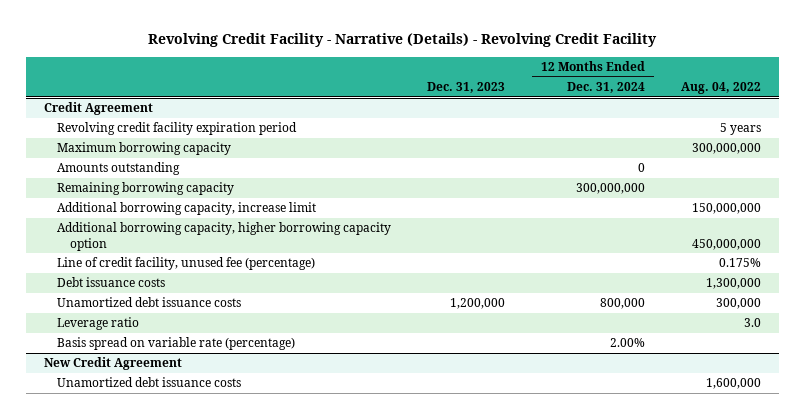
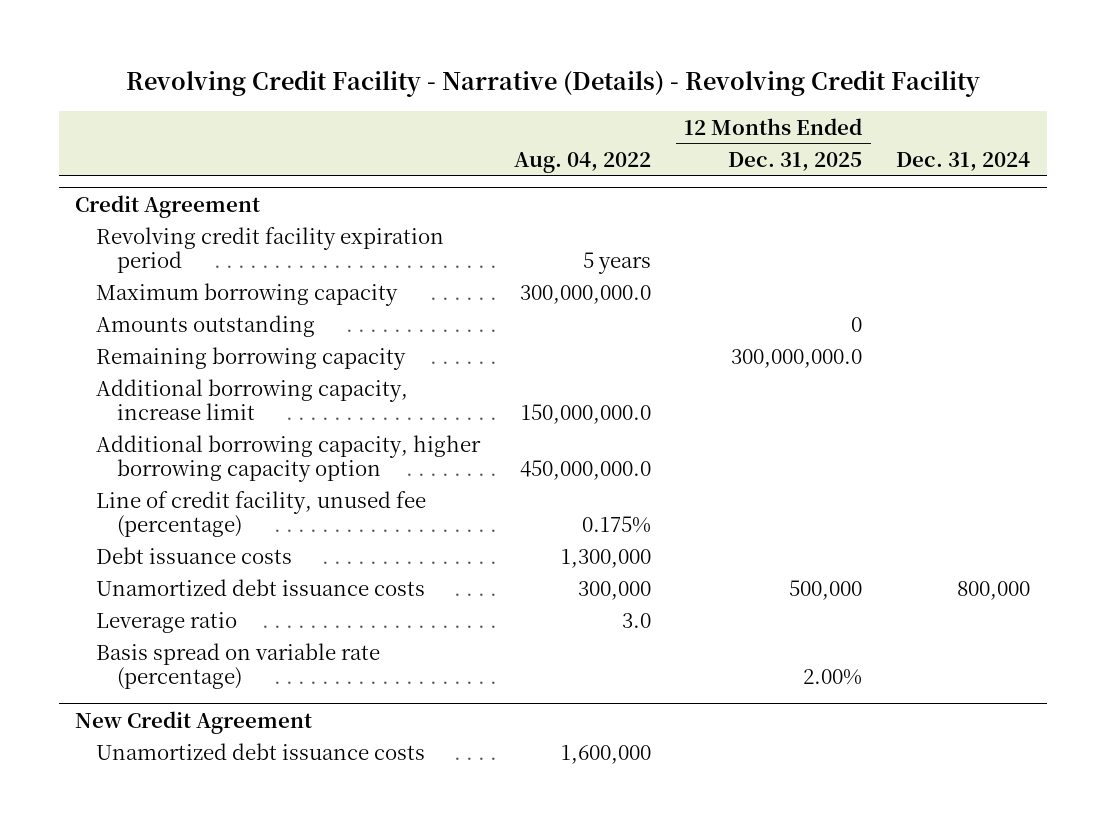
- | Dec. 31, 2023 | 12 Months Ended Dec. 31, 2024 | Aug. 04, 2022
+ | Aug. 04, 2022 | 12 Months Ended Dec. 31, 2025 | Dec. 31, 2024
@ Credit Agreement
- Maximum borrowing capacity | | | 300,000,000
+ Maximum borrowing capacity | 300,000,000.0 | |
- Additional borrowing capacity, increase limit | | | 150,000,000
- Additional borrowing capacity, higher borrowing capacity option | | | 450,000,000
+ Additional borrowing capacity, increase limit | 150,000,000.0 | |
+ Additional borrowing capacity, higher borrowing capacity option | 450,000,000.0 | |

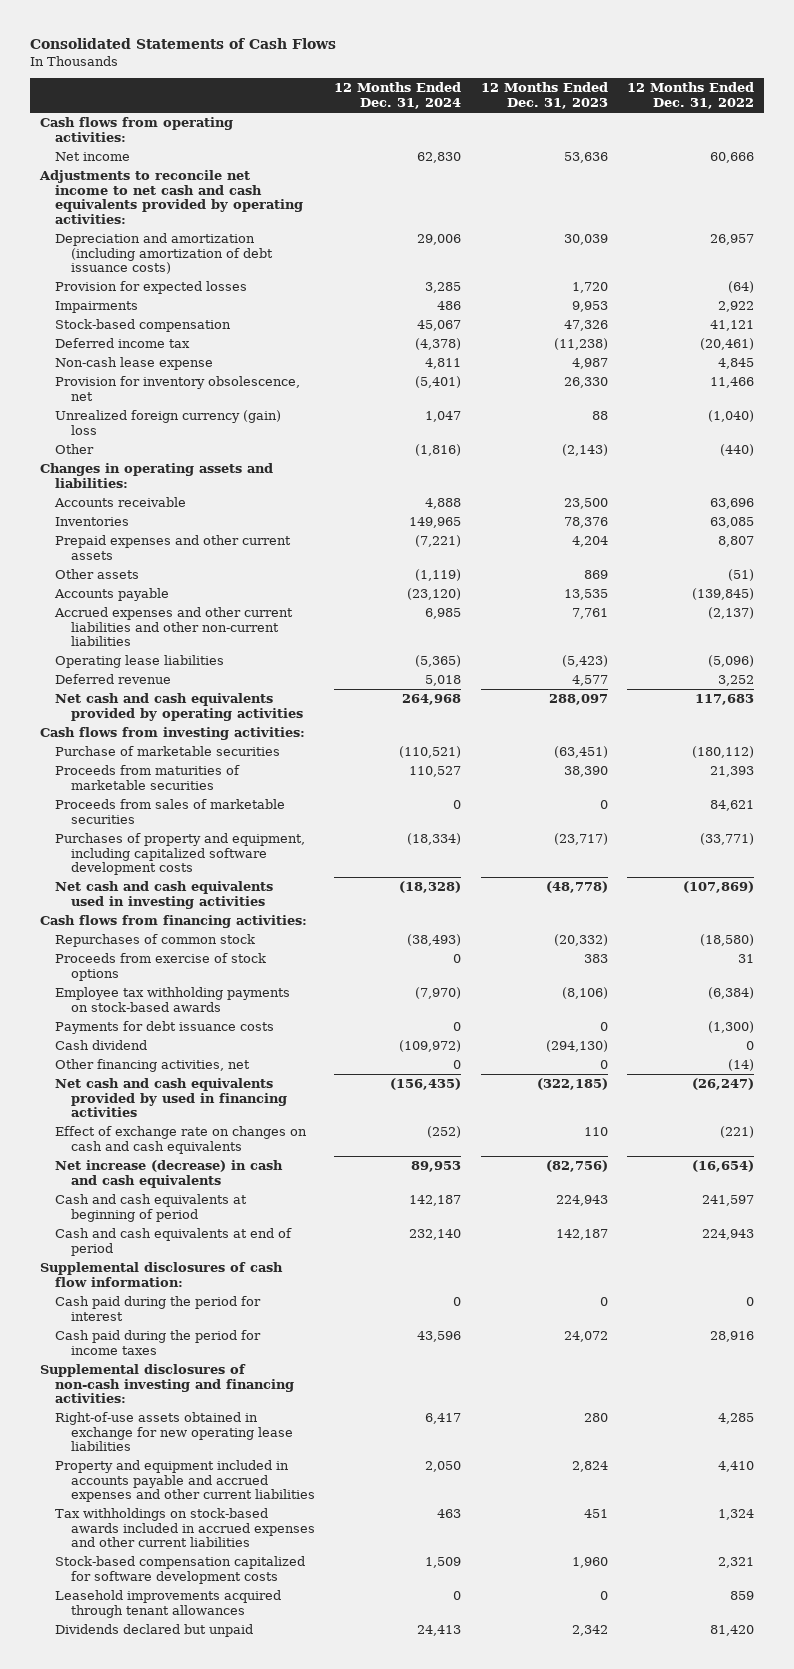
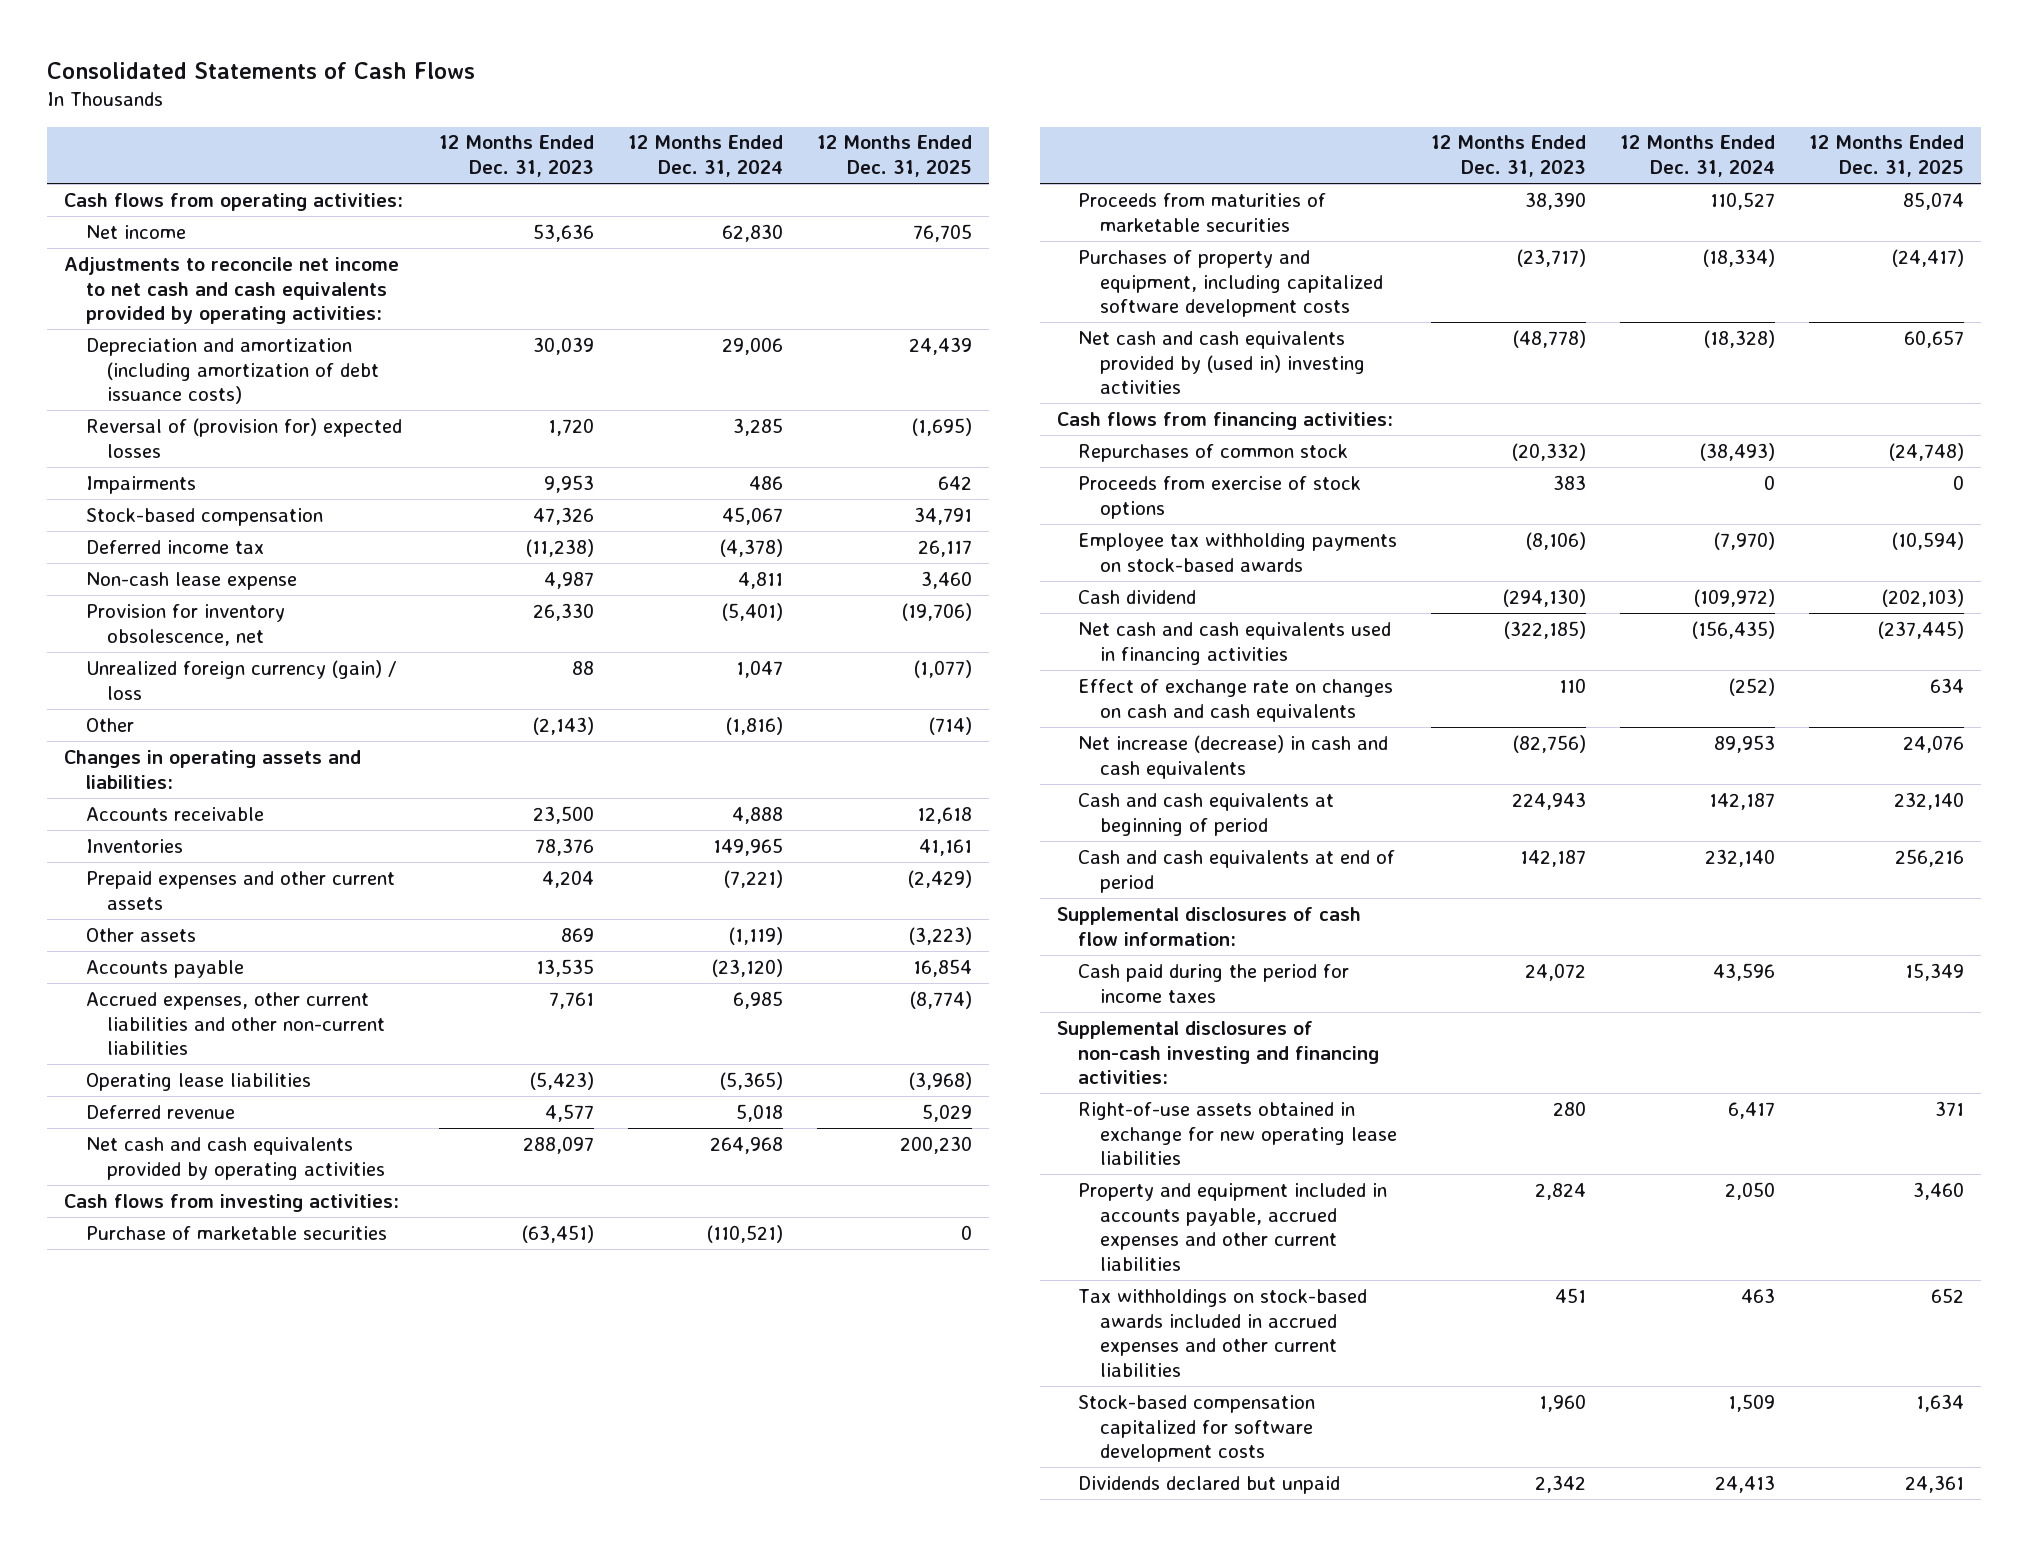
- | 12 Months Ended Dec. 31, 2024 | 12 Months Ended Dec. 31, 2023 | 12 Months Ended Dec. 31, 2022
+ | 12 Months Ended Dec. 31, 2023 | 12 Months Ended Dec. 31, 2024 | 12 Months Ended Dec. 31, 2025
- Provision for expected losses | 3,285 | 1,720 | (64)
+ Reversal of (provision for) expected losses | 1,720 | 3,285 | (1,695)
- Unrealized foreign currency (gain) loss | 1,047 | 88 | (1,040)
+ Unrealized foreign currency (gain) / loss | 88 | 1,047 | (1,077)
- Accrued expenses and other current liabilities and other non-current liabilities | 6,985 | 7,761 | (2,137)
+ Accrued expenses, other current liabilities and other non-current liabilities | 7,761 | 6,985 | (8,774)
- Proceeds from sales of marketable securities | 0 | 0 | 84,621
- Net cash and cash equivalents used in investing activities | (18,328) | (48,778) | (107,869)
+ Net cash and cash equivalents provided by (used in) investing activities | (48,778) | (18,328) | 60,657
- Payments for debt issuance costs | 0 | 0 | (1,300)
- Other financing activities, net | 0 | 0 | (14)
- Net cash and cash equivalents provided by used in financing activities | (156,435) | (322,185) | (26,247)
+ Net cash and cash equivalents used in financing activities | (322,185) | (156,435) | (237,445)
- Cash paid during the period for interest | 0 | 0 | 0
- Property and equipment included in accounts payable and accrued expenses and other current liabilities | 2,050 | 2,824 | 4,410
+ Property and equipment included in accounts payable, accrued expenses and other current liabilities | 2,824 | 2,050 | 3,460
- Leasehold improvements acquired through tenant allowances | 0 | 0 | 859

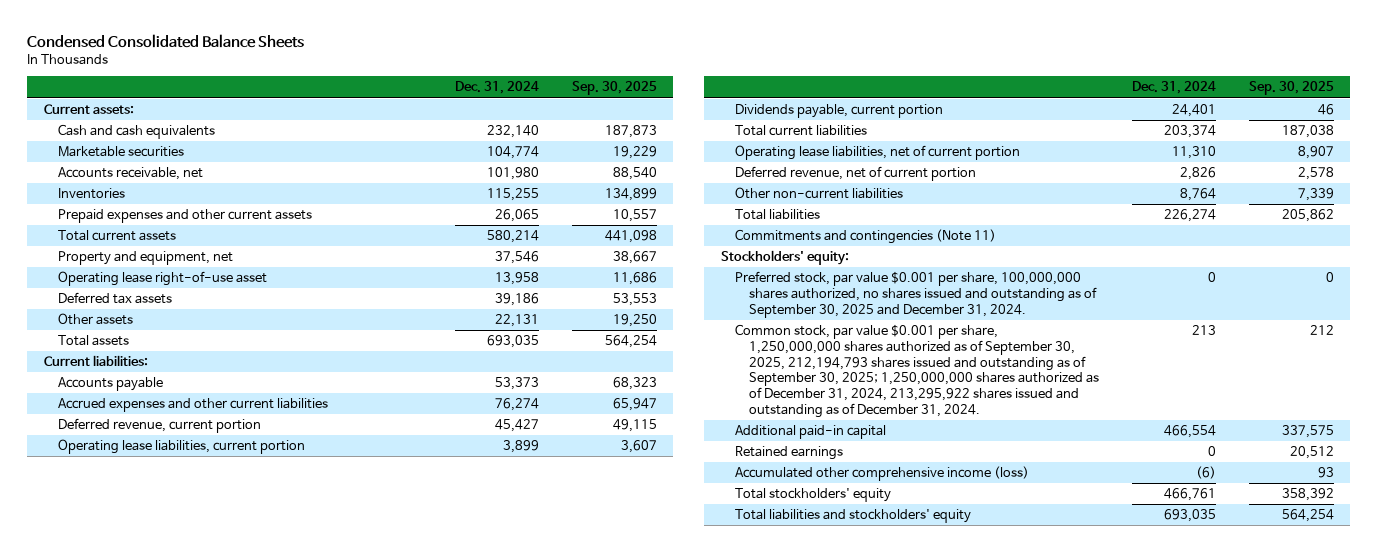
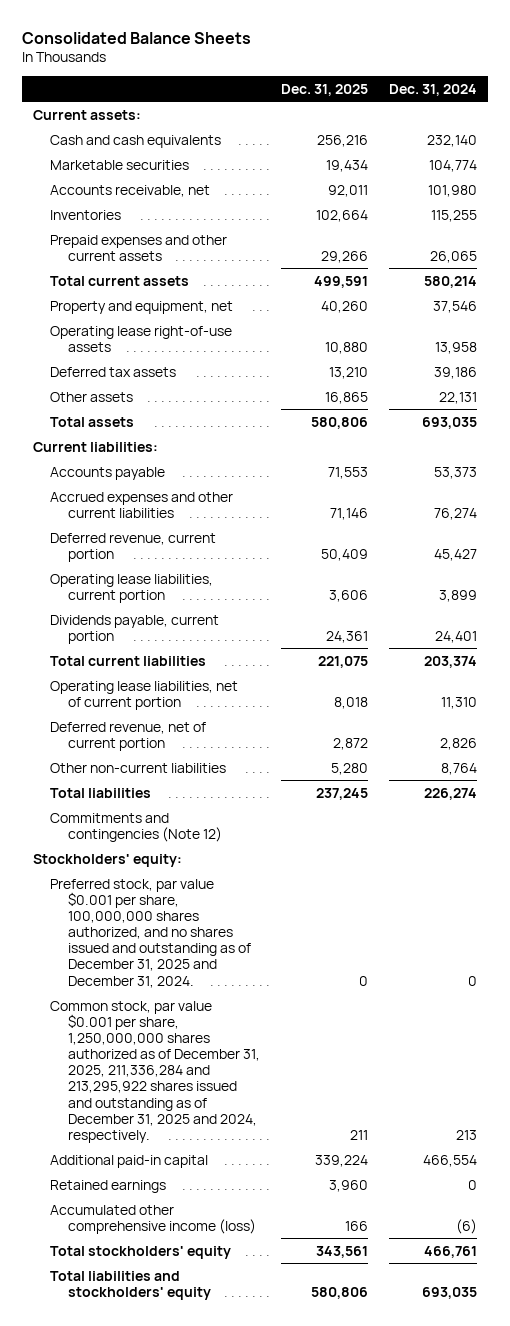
- Condensed Consolidated Balance Sheets
+ Consolidated Balance Sheets
- | Dec. 31, 2024 | Sep. 30, 2025
+ | Dec. 31, 2025 | Dec. 31, 2024
- Operating lease right-of-use asset | 13,958 | 11,686
+ Operating lease right-of-use assets | 10,880 | 13,958
- Commitments and contingencies (Note 11)
+ Commitments and contingencies (Note 12)
- Preferred stock, par value $0.001 per share, 100,000,000 shares authorized, no shares issued and outstanding as of September 30, 2025 and December 31, 2024. | 0 | 0
- Common stock, par value $0.001 per share, 1,250,000,000 shares authorized as of September 30, 2025, 212,194,793 shares issued and outstanding as of September 30, 2025; 1,250,000,000 shares authorized as of December 31, 2024, 213,295,922 shares issued and outstanding as of December 31, 2024. | 213 | 212
+ Preferred stock, par value $0.001 per share, 100,000,000 shares authorized, and no shares issued and outstanding as of December 31, 2025 and December 31, 2024. | 0 | 0
+ Common stock, par value $0.001 per share, 1,250,000,000 shares authorized as of December 31, 2025, 211,336,284 and 213,295,922 shares issued and outstanding as of December 31, 2025 and 2024, respectively. | 211 | 213

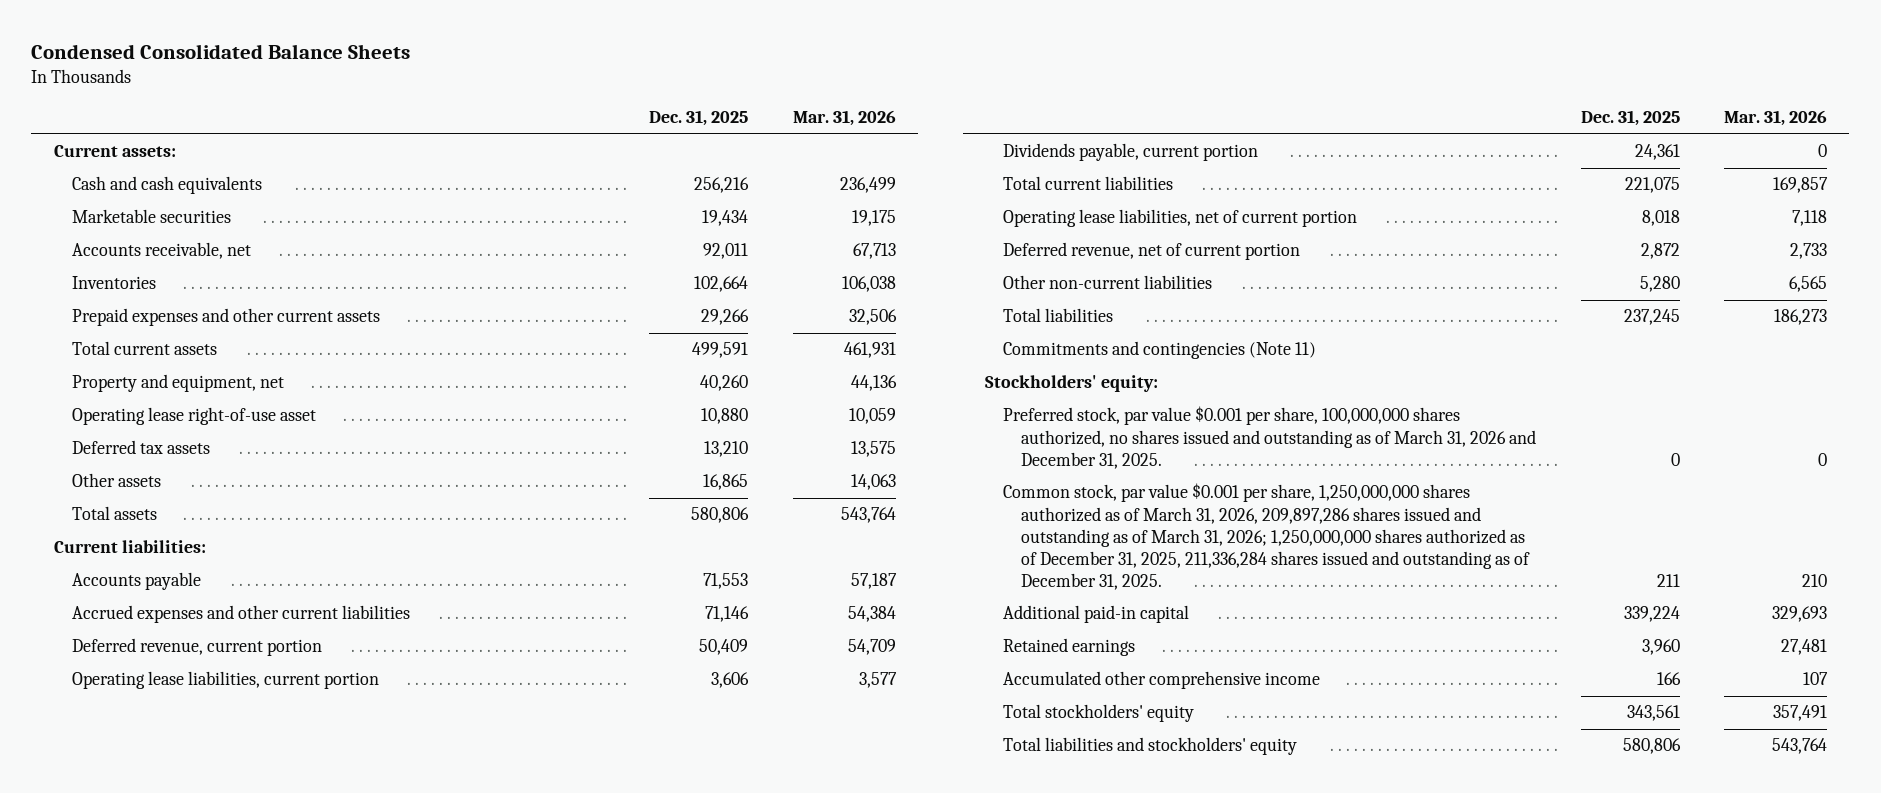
- Consolidated Balance Sheets
+ Condensed Consolidated Balance Sheets
- | Dec. 31, 2025 | Dec. 31, 2024
+ | Dec. 31, 2025 | Mar. 31, 2026
- Operating lease right-of-use assets | 10,880 | 13,958
+ Operating lease right-of-use asset | 10,880 | 10,059
- Commitments and contingencies (Note 12)
+ Commitments and contingencies (Note 11)
- Preferred stock, par value $0.001 per share, 100,000,000 shares authorized, and no shares issued and outstanding as of December 31, 2025 and December 31, 2024. | 0 | 0
- Common stock, par value $0.001 per share, 1,250,000,000 shares authorized as of December 31, 2025, 211,336,284 and 213,295,922 shares issued and outstanding as of December 31, 2025 and 2024, respectively. | 211 | 213
+ Preferred stock, par value $0.001 per share, 100,000,000 shares authorized, no shares issued and outstanding as of March 31, 2026 and December 31, 2025. | 0 | 0
+ Common stock, par value $0.001 per share, 1,250,000,000 shares authorized as of March 31, 2026, 209,897,286 shares issued and outstanding as of March 31, 2026; 1,250,000,000 shares authorized as of December 31, 2025, 211,336,284 shares issued and outstanding as of December 31, 2025. | 211 | 210
- Accumulated other comprehensive income (loss) | 166 | (6)
+ Accumulated other comprehensive income | 166 | 107

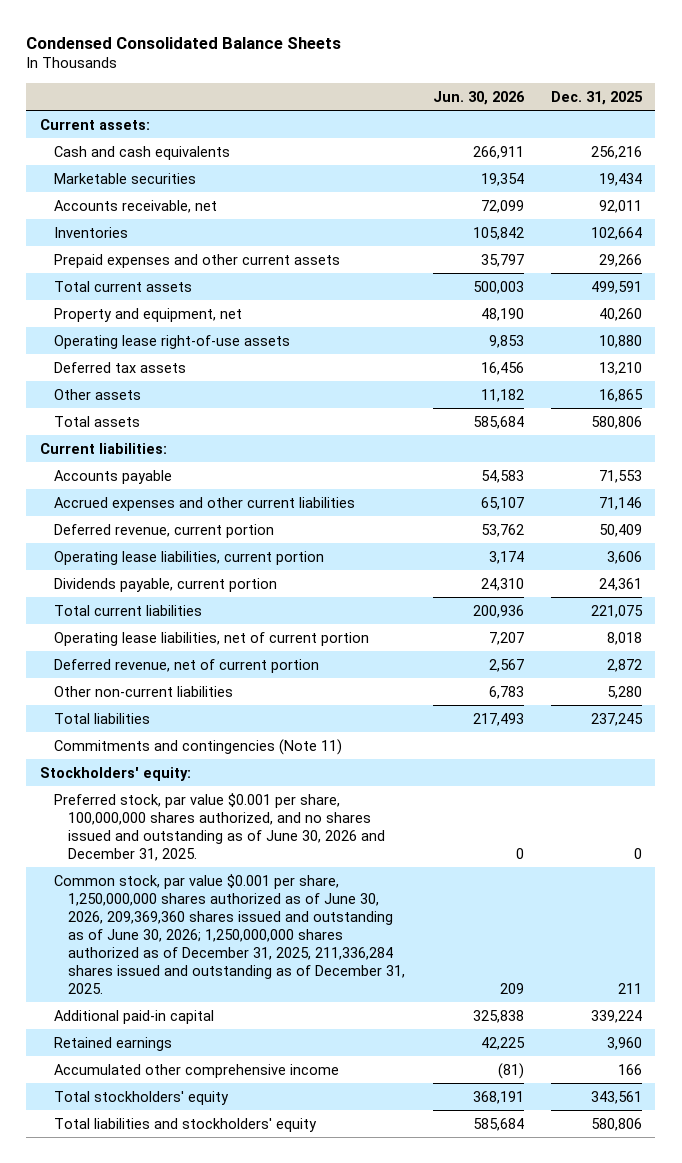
- | Dec. 31, 2025 | Mar. 31, 2026
+ | Jun. 30, 2026 | Dec. 31, 2025
- Operating lease right-of-use asset | 10,880 | 10,059
+ Operating lease right-of-use assets | 9,853 | 10,880
- Preferred stock, par value $0.001 per share, 100,000,000 shares authorized, no shares issued and outstanding as of March 31, 2026 and December 31, 2025. | 0 | 0
- Common stock, par value $0.001 per share, 1,250,000,000 shares authorized as of March 31, 2026, 209,897,286 shares issued and outstanding as of March 31, 2026; 1,250,000,000 shares authorized as of December 31, 2025, 211,336,284 shares issued and outstanding as of December 31, 2025. | 211 | 210
+ Preferred stock, par value $0.001 per share, 100,000,000 shares authorized, and no shares issued and outstanding as of June 30, 2026 and December 31, 2025. | 0 | 0
+ Common stock, par value $0.001 per share, 1,250,000,000 shares authorized as of June 30, 2026, 209,369,360 shares issued and outstanding as of June 30, 2026; 1,250,000,000 shares authorized as of December 31, 2025, 211,336,284 shares issued and outstanding as of December 31, 2025. | 209 | 211

